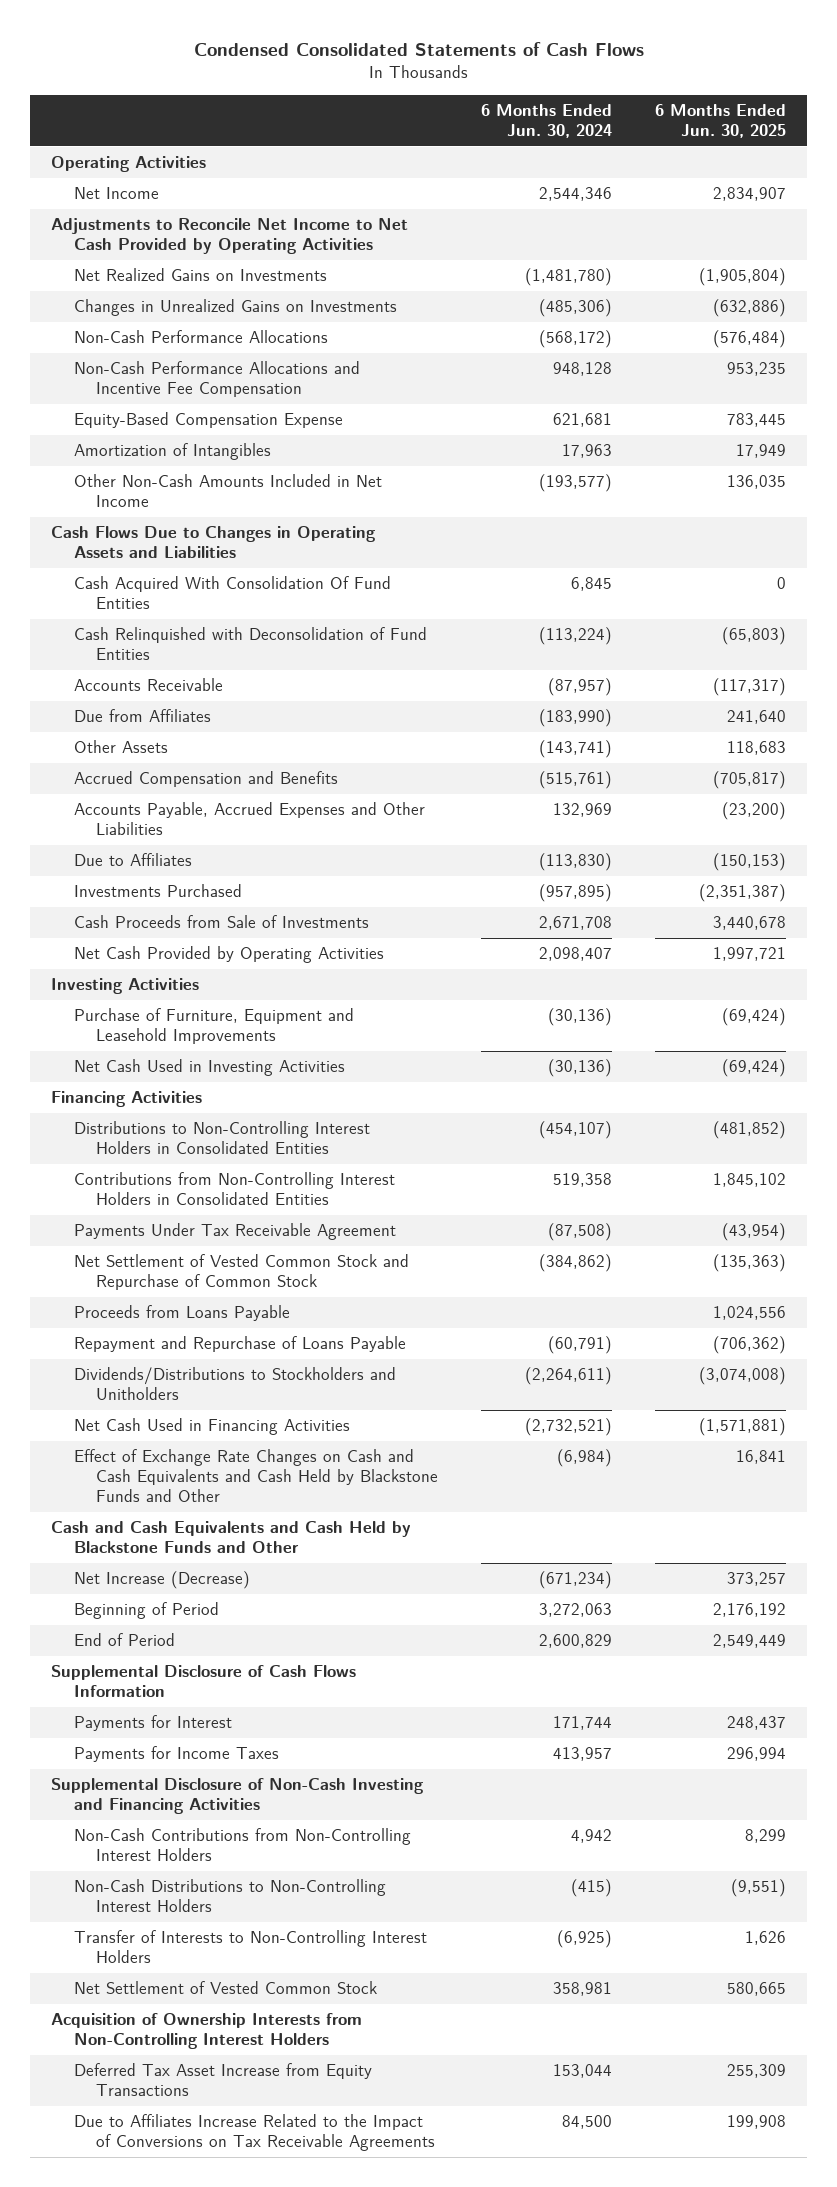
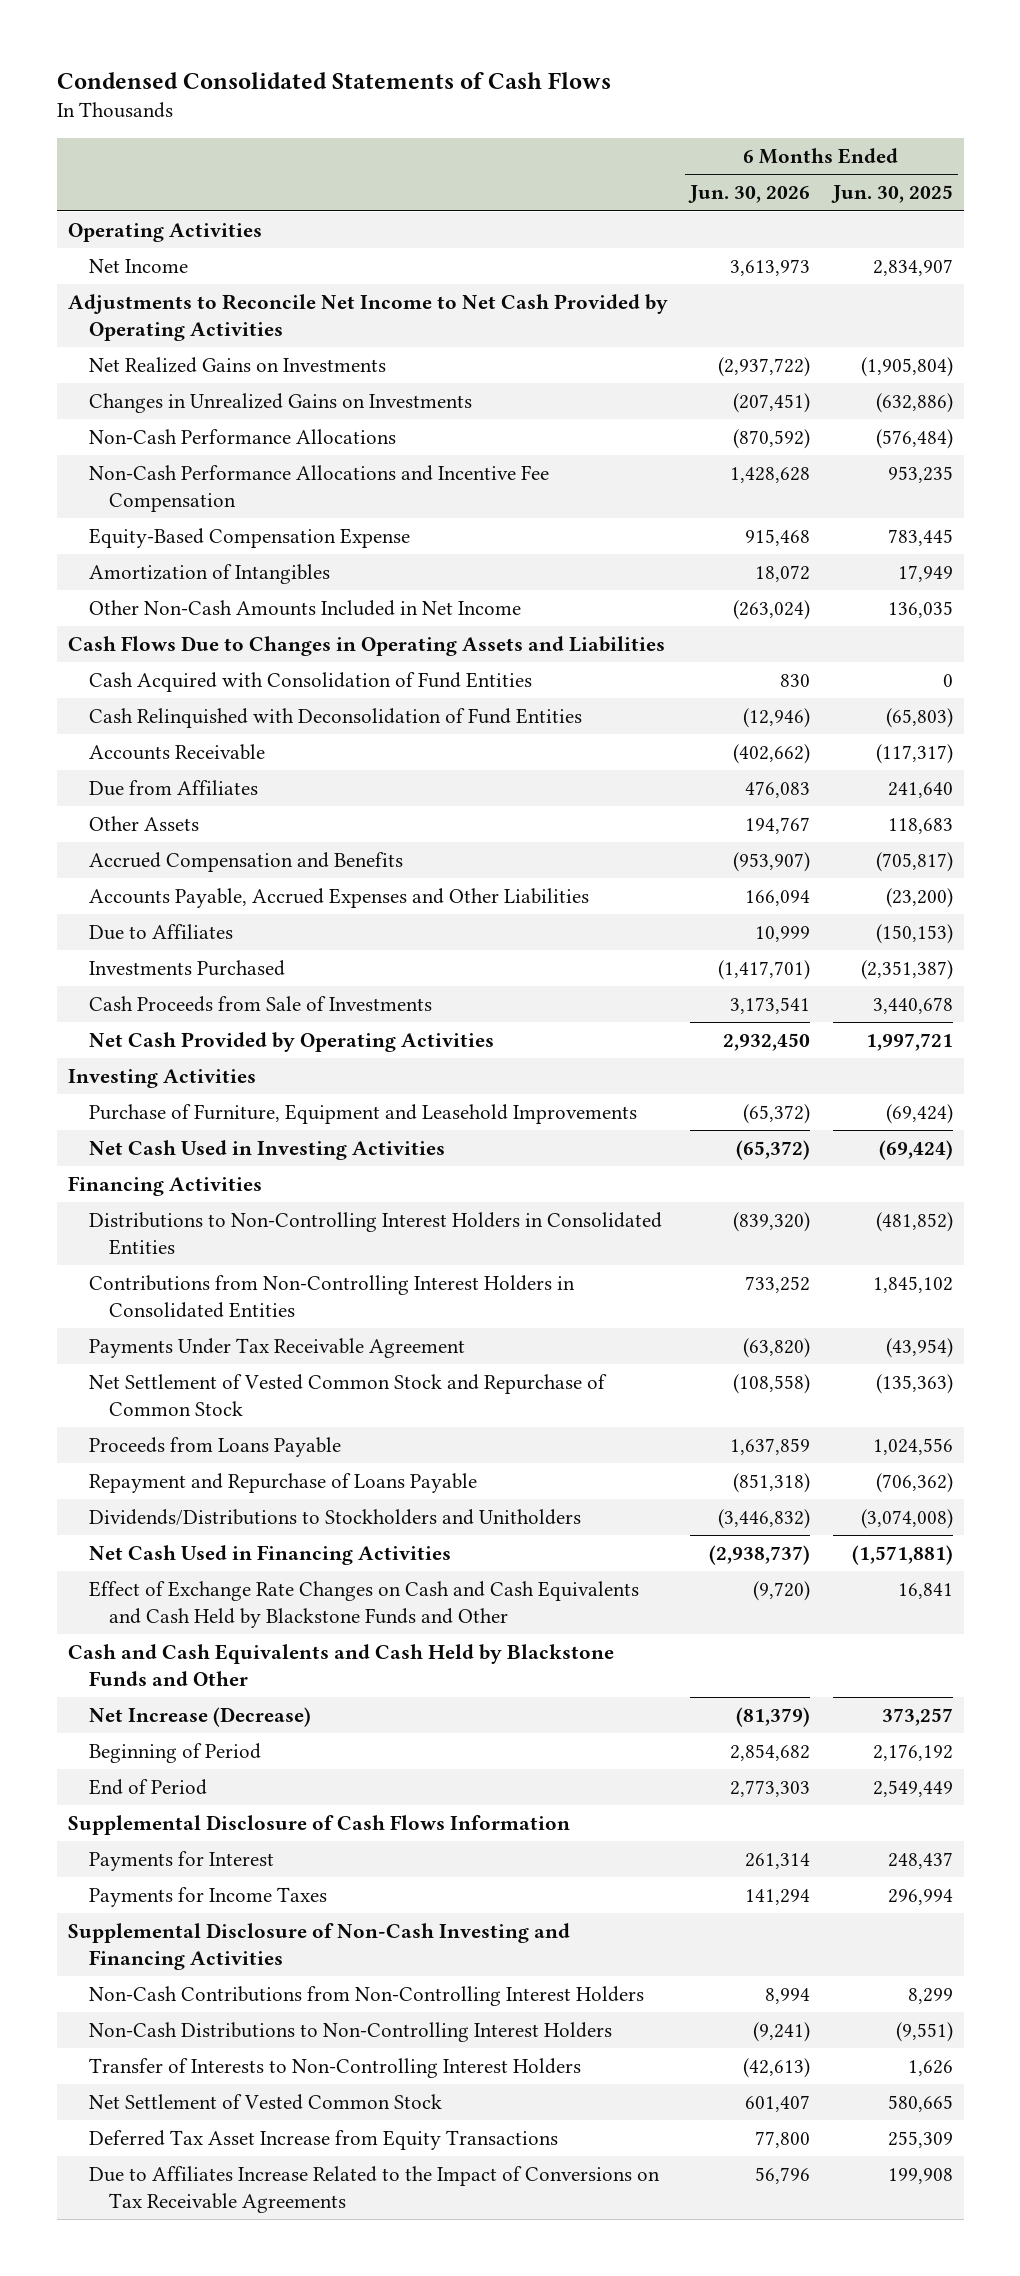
- | 6 Months Ended Jun. 30, 2024 | 6 Months Ended Jun. 30, 2025
+ | 6 Months Ended Jun. 30, 2026 | 6 Months Ended Jun. 30, 2025
- Cash Acquired With Consolidation Of Fund Entities | 6,845 | 0
+ Cash Acquired with Consolidation of Fund Entities | 830 | 0
- Acquisition of Ownership Interests from Non-Controlling Interest Holders

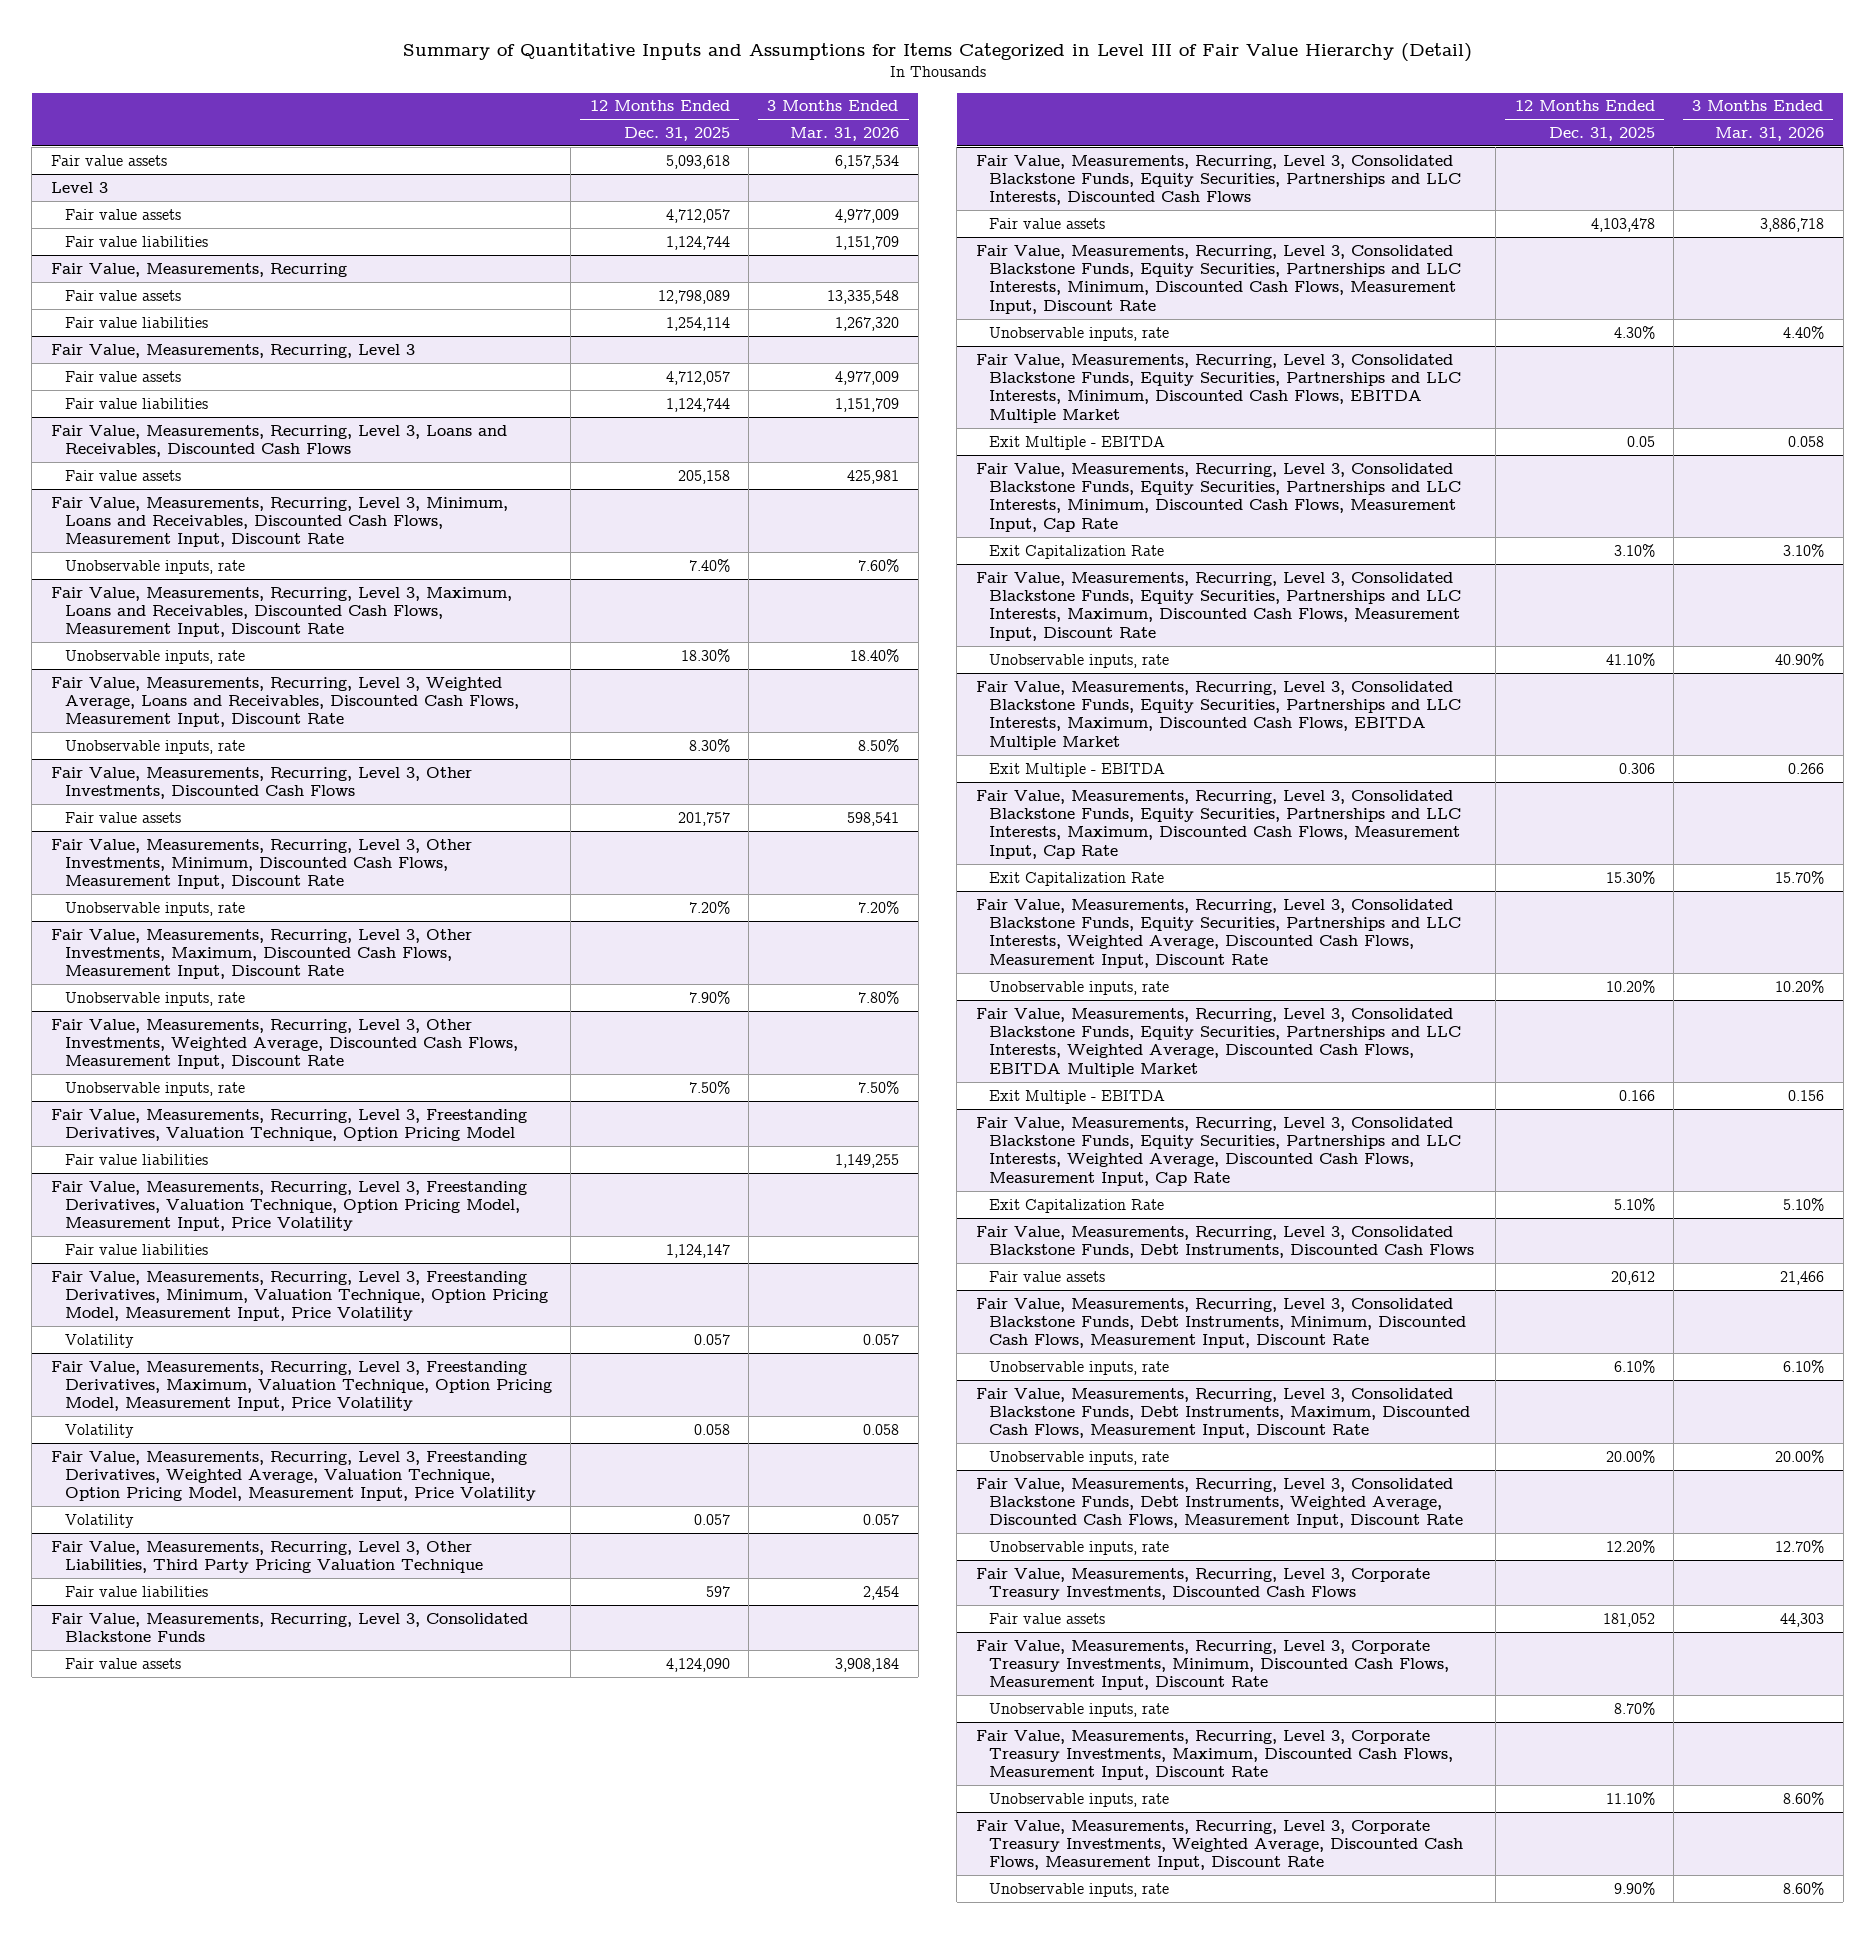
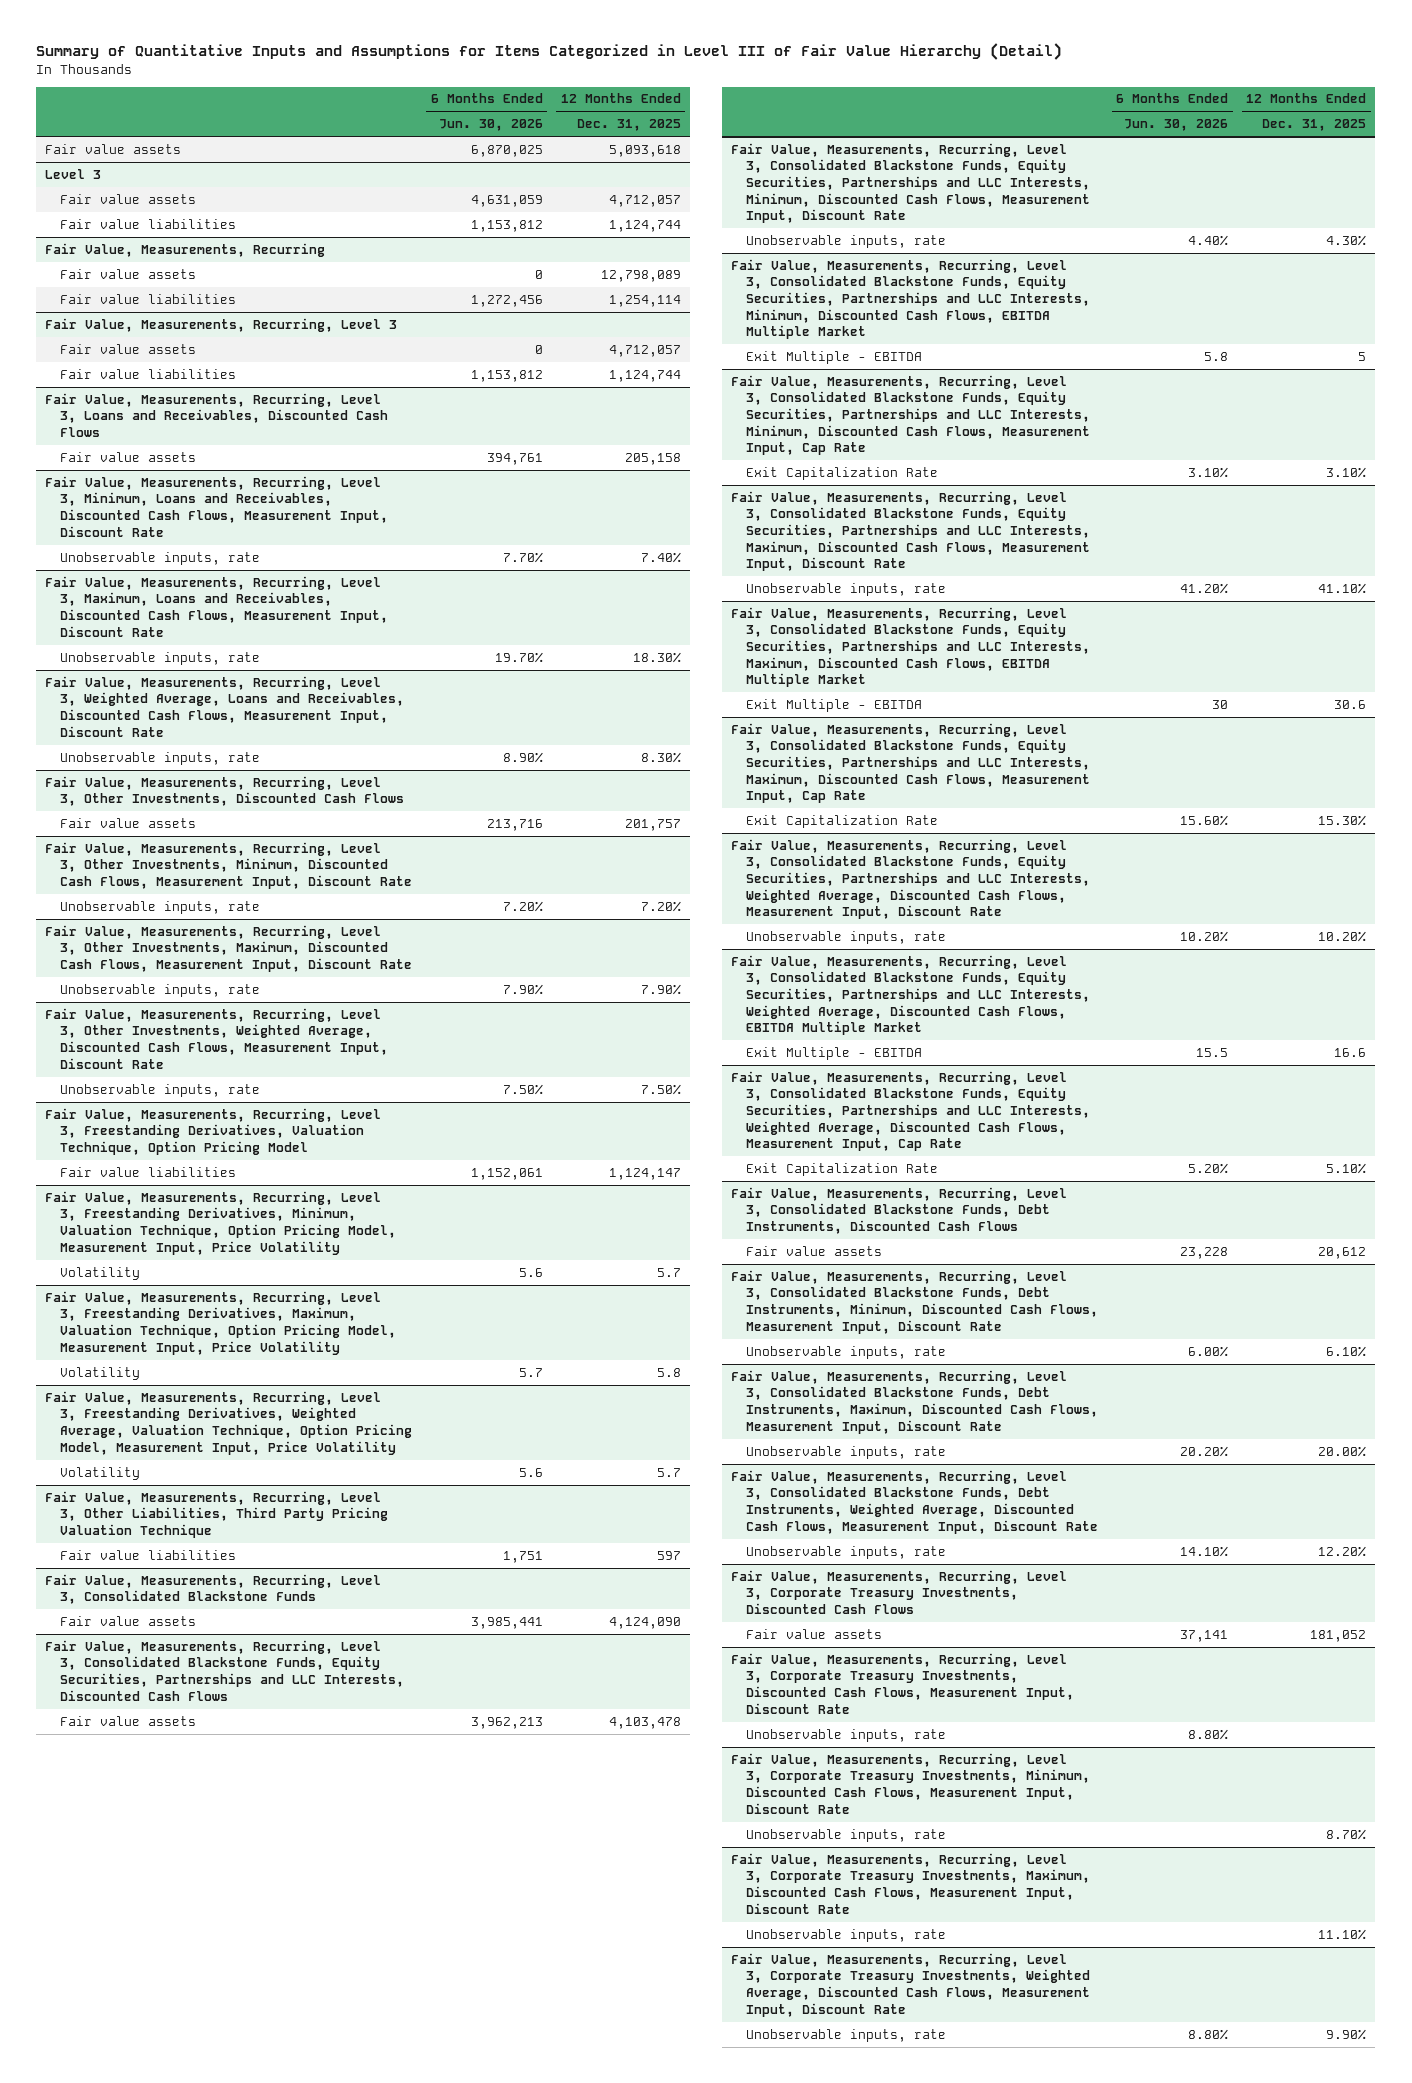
- | 12 Months Ended Dec. 31, 2025 | 3 Months Ended Mar. 31, 2026
+ | 6 Months Ended Jun. 30, 2026 | 12 Months Ended Dec. 31, 2025
@ Fair Value, Measurements, Recurring, Level 3, Freestanding Derivatives, Valuation Technique, Option Pricing Model
- Fair value liabilities | | 1,149,255
- Fair Value, Measurements, Recurring, Level 3, Freestanding Derivatives, Valuation Technique, Option Pricing Model, Measurement Input, Price Volatility
@ Fair Value, Measurements, Recurring, Level 3, Freestanding Derivatives, Minimum, Valuation Technique, Option Pricing Model, Measurement Input, Price Volatility
- Volatility | 0.057 | 0.057
+ Volatility | 5.6 | 5.7
@ Fair Value, Measurements, Recurring, Level 3, Freestanding Derivatives, Maximum, Valuation Technique, Option Pricing Model, Measurement Input, Price Volatility
- Volatility | 0.058 | 0.058
+ Volatility | 5.7 | 5.8
@ Fair Value, Measurements, Recurring, Level 3, Freestanding Derivatives, Weighted Average, Valuation Technique, Option Pricing Model, Measurement Input, Price Volatility
- Volatility | 0.057 | 0.057
+ Volatility | 5.6 | 5.7
@ Fair Value, Measurements, Recurring, Level 3, Consolidated Blackstone Funds, Equity Securities, Partnerships and LLC Interests, Minimum, Discounted Cash Flows, EBITDA Multiple Market
- Exit Multiple - EBITDA | 0.05 | 0.058
+ Exit Multiple - EBITDA | 5.8 | 5
@ Fair Value, Measurements, Recurring, Level 3, Consolidated Blackstone Funds, Equity Securities, Partnerships and LLC Interests, Maximum, Discounted Cash Flows, EBITDA Multiple Market
- Exit Multiple - EBITDA | 0.306 | 0.266
+ Exit Multiple - EBITDA | 30 | 30.6
@ Fair Value, Measurements, Recurring, Level 3, Consolidated Blackstone Funds, Equity Securities, Partnerships and LLC Interests, Weighted Average, Discounted Cash Flows, EBITDA Multiple Market
- Exit Multiple - EBITDA | 0.166 | 0.156
+ Exit Multiple - EBITDA | 15.5 | 16.6
+ Fair Value, Measurements, Recurring, Level 3, Corporate Treasury Investments, Discounted Cash Flows, Measurement Input, Discount Rate
+ Unobservable inputs, rate | 8.80% |

